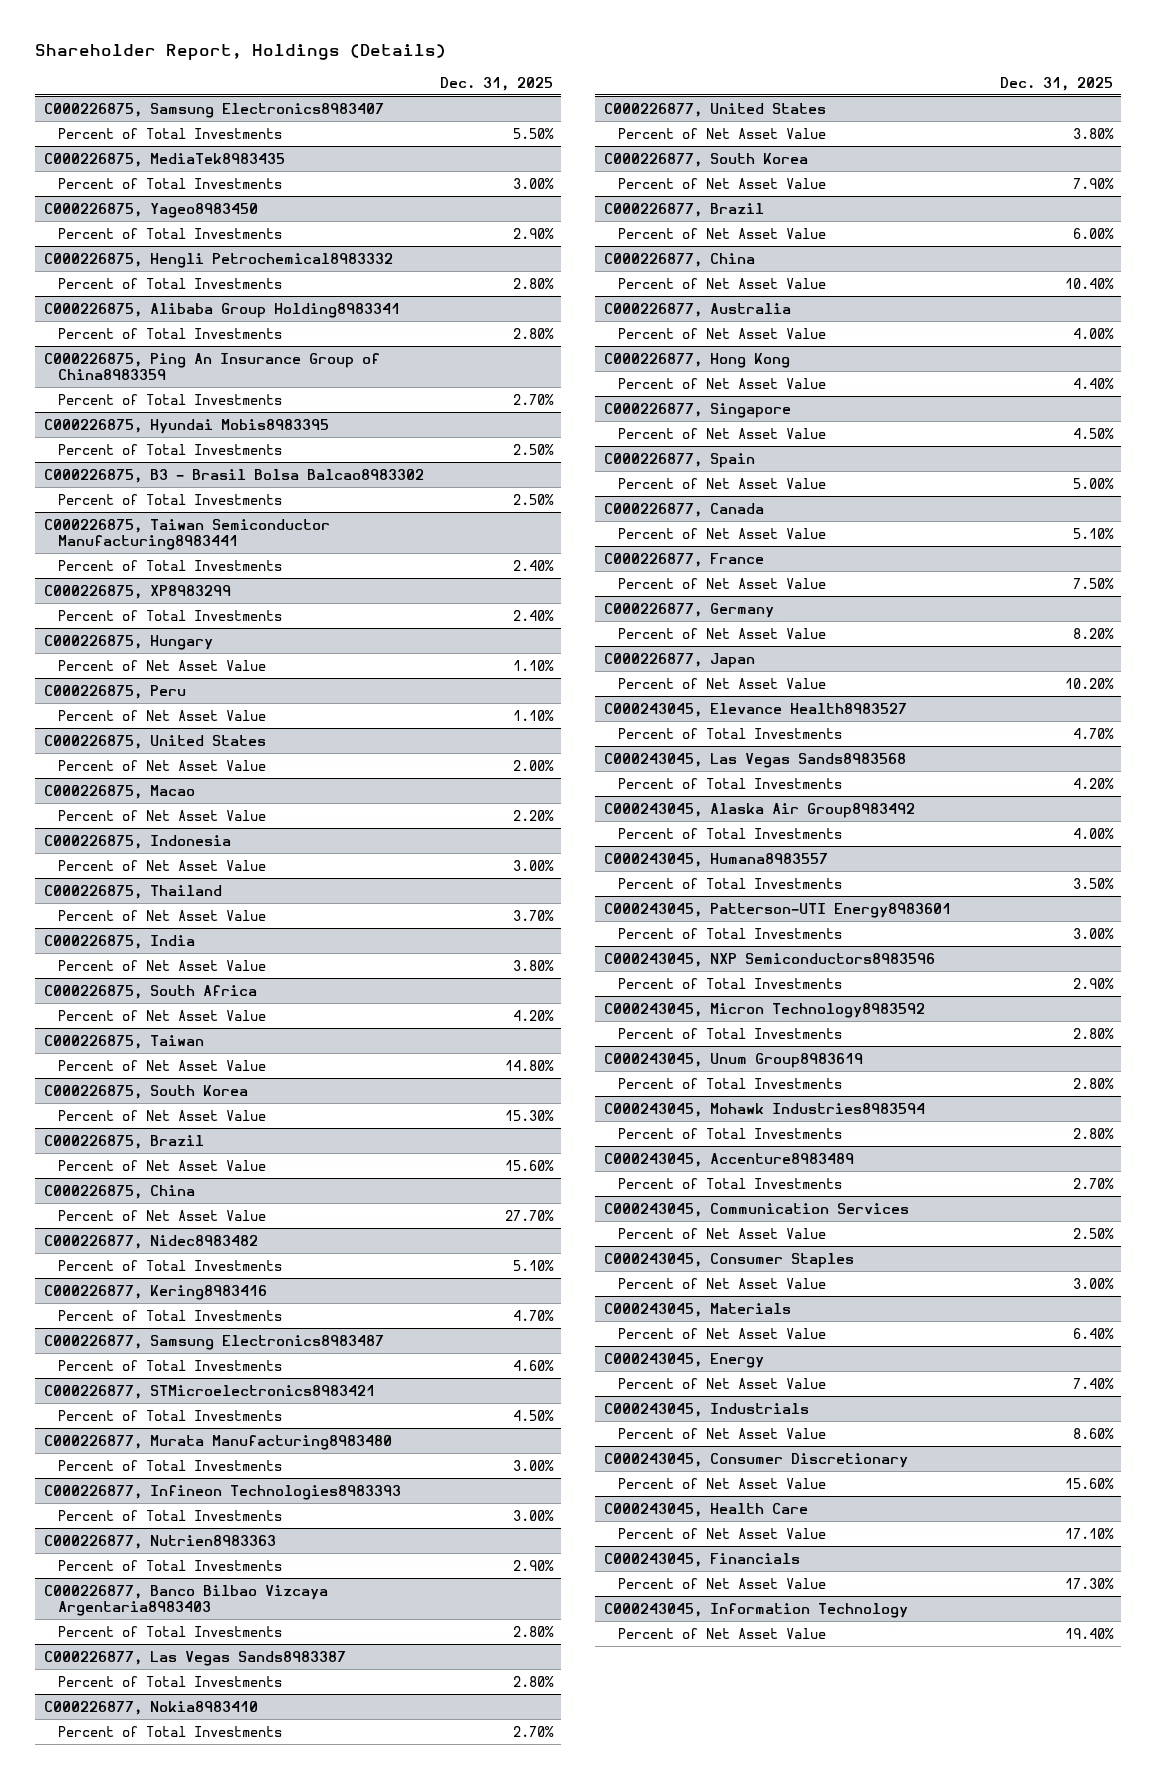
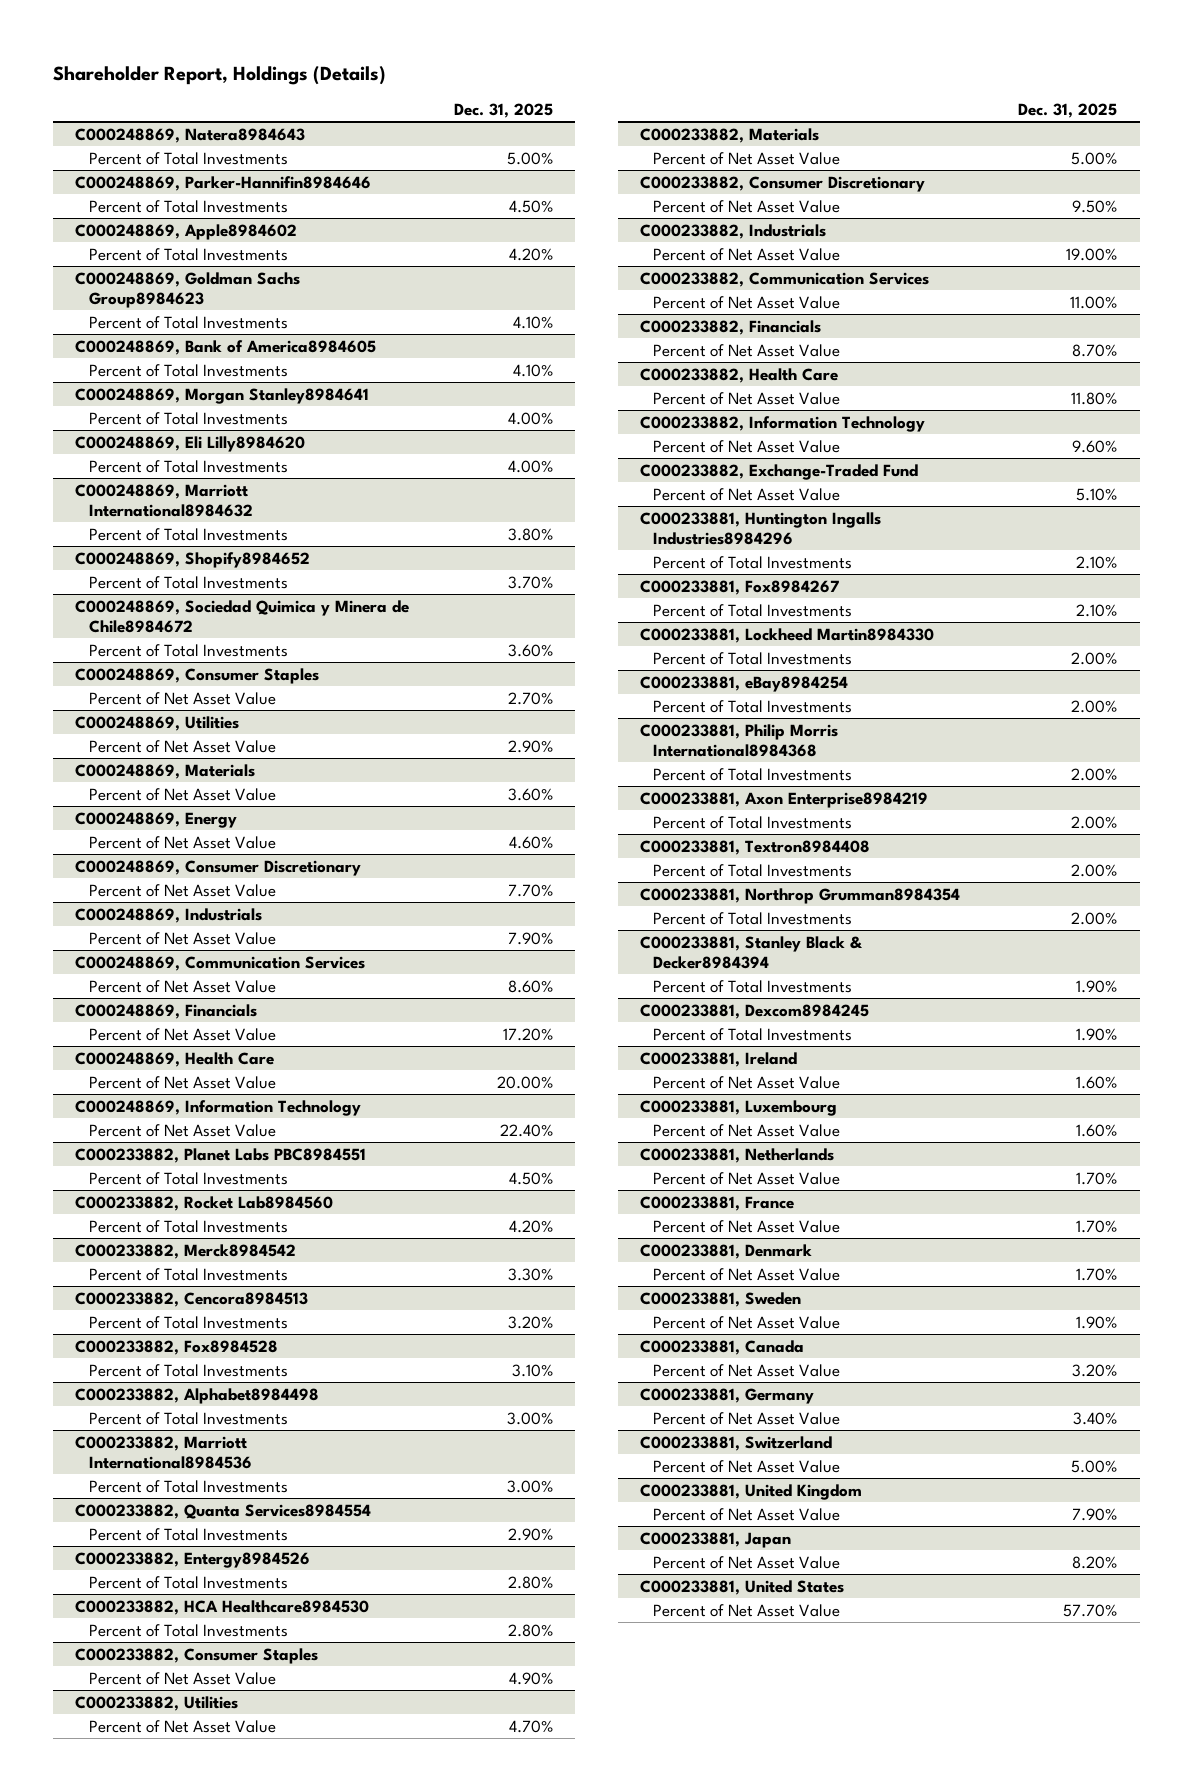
- C000226875, Samsung Electronics8983407
- Percent of Total Investments | 5.50%
- C000226875, MediaTek8983435
- Percent of Total Investments | 3.00%
- C000226875, Yageo8983450
- Percent of Total Investments | 2.90%
- C000226875, Hengli Petrochemical8983332
- Percent of Total Investments | 2.80%
- C000226875, Alibaba Group Holding8983341
- Percent of Total Investments | 2.80%
- C000226875, Ping An Insurance Group of China8983359
- Percent of Total Investments | 2.70%
- C000226875, Hyundai Mobis8983395
- Percent of Total Investments | 2.50%
- C000226875, B3 - Brasil Bolsa Balcao8983302
- Percent of Total Investments | 2.50%
- C000226875, Taiwan Semiconductor Manufacturing8983441
- Percent of Total Investments | 2.40%
- C000226875, XP8983299
- Percent of Total Investments | 2.40%
- C000226875, Hungary
- Percent of Net Asset Value | 1.10%
- C000226875, Peru
- Percent of Net Asset Value | 1.10%
- C000226875, United States
- Percent of Net Asset Value | 2.00%
- C000226875, Macao
- Percent of Net Asset Value | 2.20%
- C000226875, Indonesia
- Percent of Net Asset Value | 3.00%
- C000226875, Thailand
- Percent of Net Asset Value | 3.70%
- C000226875, India
- Percent of Net Asset Value | 3.80%
- C000226875, South Africa
- Percent of Net Asset Value | 4.20%
- C000226875, Taiwan
- Percent of Net Asset Value | 14.80%
- C000226875, South Korea
- Percent of Net Asset Value | 15.30%
- C000226875, Brazil
- Percent of Net Asset Value | 15.60%
- C000226875, China
- Percent of Net Asset Value | 27.70%
- C000226877, Nidec8983482
- Percent of Total Investments | 5.10%
- C000226877, Kering8983416
- Percent of Total Investments | 4.70%
- C000226877, Samsung Electronics8983487
- Percent of Total Investments | 4.60%
- C000226877, STMicroelectronics8983421
+ C000248869, Natera8984643
+ Percent of Total Investments | 5.00%
+ C000248869, Parker-Hannifin8984646
- C000226877, Murata Manufacturing8983480
+ C000248869, Apple8984602
+ Percent of Total Investments | 4.20%
+ C000248869, Goldman Sachs Group8984623
+ Percent of Total Investments | 4.10%
+ C000248869, Bank of America8984605
+ Percent of Total Investments | 4.10%
+ C000248869, Morgan Stanley8984641
+ Percent of Total Investments | 4.00%
+ C000248869, Eli Lilly8984620
+ Percent of Total Investments | 4.00%
+ C000248869, Marriott International8984632
+ Percent of Total Investments | 3.80%
+ C000248869, Shopify8984652
+ Percent of Total Investments | 3.70%
+ C000248869, Sociedad Quimica y Minera de Chile8984672
+ Percent of Total Investments | 3.60%
+ C000248869, Consumer Staples
+ Percent of Net Asset Value | 2.70%
+ C000248869, Utilities
+ Percent of Net Asset Value | 2.90%
+ C000248869, Materials
+ Percent of Net Asset Value | 3.60%
+ C000248869, Energy
+ Percent of Net Asset Value | 4.60%
+ C000248869, Consumer Discretionary
+ Percent of Net Asset Value | 7.70%
+ C000248869, Industrials
+ Percent of Net Asset Value | 7.90%
+ C000248869, Communication Services
+ Percent of Net Asset Value | 8.60%
+ C000248869, Financials
+ Percent of Net Asset Value | 17.20%
+ C000248869, Health Care
+ Percent of Net Asset Value | 20.00%
+ C000248869, Information Technology
+ Percent of Net Asset Value | 22.40%
+ C000233882, Planet Labs PBC8984551
+ Percent of Total Investments | 4.50%
+ C000233882, Rocket Lab8984560
+ Percent of Total Investments | 4.20%
+ C000233882, Merck8984542
+ Percent of Total Investments | 3.30%
+ C000233882, Cencora8984513
+ Percent of Total Investments | 3.20%
+ C000233882, Fox8984528
+ Percent of Total Investments | 3.10%
+ C000233882, Alphabet8984498
- C000226877, Infineon Technologies8983393
+ C000233882, Marriott International8984536
- C000226877, Nutrien8983363
+ C000233882, Quanta Services8984554
- C000226877, Banco Bilbao Vizcaya Argentaria8983403
+ C000233882, Entergy8984526
- C000226877, Las Vegas Sands8983387
+ C000233882, HCA Healthcare8984530
- C000226877, Nokia8983410
- Percent of Total Investments | 2.70%
- C000226877, United States
- Percent of Net Asset Value | 3.80%
- C000226877, South Korea
- Percent of Net Asset Value | 7.90%
- C000226877, Brazil
- Percent of Net Asset Value | 6.00%
- C000226877, China
- Percent of Net Asset Value | 10.40%
- C000226877, Australia
- Percent of Net Asset Value | 4.00%
- C000226877, Hong Kong
- Percent of Net Asset Value | 4.40%
- C000226877, Singapore
- Percent of Net Asset Value | 4.50%
- C000226877, Spain
+ C000233882, Consumer Staples
+ Percent of Net Asset Value | 4.90%
+ C000233882, Utilities
+ Percent of Net Asset Value | 4.70%
+ C000233882, Materials
- C000226877, Canada
+ C000233882, Consumer Discretionary
+ Percent of Net Asset Value | 9.50%
+ C000233882, Industrials
+ Percent of Net Asset Value | 19.00%
+ C000233882, Communication Services
+ Percent of Net Asset Value | 11.00%
+ C000233882, Financials
+ Percent of Net Asset Value | 8.70%
+ C000233882, Health Care
+ Percent of Net Asset Value | 11.80%
+ C000233882, Information Technology
+ Percent of Net Asset Value | 9.60%
+ C000233882, Exchange-Traded Fund
- C000226877, France
- Percent of Net Asset Value | 7.50%
- C000226877, Germany
+ C000233881, Huntington Ingalls Industries8984296
+ Percent of Total Investments | 2.10%
+ C000233881, Fox8984267
+ Percent of Total Investments | 2.10%
+ C000233881, Lockheed Martin8984330
+ Percent of Total Investments | 2.00%
+ C000233881, eBay8984254
+ Percent of Total Investments | 2.00%
+ C000233881, Philip Morris International8984368
+ Percent of Total Investments | 2.00%
+ C000233881, Axon Enterprise8984219
+ Percent of Total Investments | 2.00%
+ C000233881, Textron8984408
+ Percent of Total Investments | 2.00%
+ C000233881, Northrop Grumman8984354
+ Percent of Total Investments | 2.00%
+ C000233881, Stanley Black & Decker8984394
+ Percent of Total Investments | 1.90%
+ C000233881, Dexcom8984245
+ Percent of Total Investments | 1.90%
+ C000233881, Ireland
+ Percent of Net Asset Value | 1.60%
+ C000233881, Luxembourg
+ Percent of Net Asset Value | 1.60%
+ C000233881, Netherlands
+ Percent of Net Asset Value | 1.70%
+ C000233881, France
+ Percent of Net Asset Value | 1.70%
+ C000233881, Denmark
+ Percent of Net Asset Value | 1.70%
+ C000233881, Sweden
+ Percent of Net Asset Value | 1.90%
+ C000233881, Canada
+ Percent of Net Asset Value | 3.20%
+ C000233881, Germany
+ Percent of Net Asset Value | 3.40%
+ C000233881, Switzerland
+ Percent of Net Asset Value | 5.00%
+ C000233881, United Kingdom
+ Percent of Net Asset Value | 7.90%
+ C000233881, Japan
- C000226877, Japan
- Percent of Net Asset Value | 10.20%
- C000243045, Elevance Health8983527
- Percent of Total Investments | 4.70%
- C000243045, Las Vegas Sands8983568
- Percent of Total Investments | 4.20%
- C000243045, Alaska Air Group8983492
- Percent of Total Investments | 4.00%
- C000243045, Humana8983557
- Percent of Total Investments | 3.50%
- C000243045, Patterson-UTI Energy8983601
- Percent of Total Investments | 3.00%
- C000243045, NXP Semiconductors8983596
- Percent of Total Investments | 2.90%
- C000243045, Micron Technology8983592
- Percent of Total Investments | 2.80%
- C000243045, Unum Group8983619
- Percent of Total Investments | 2.80%
- C000243045, Mohawk Industries8983594
- Percent of Total Investments | 2.80%
- C000243045, Accenture8983489
- Percent of Total Investments | 2.70%
- C000243045, Communication Services
- Percent of Net Asset Value | 2.50%
- C000243045, Consumer Staples
- Percent of Net Asset Value | 3.00%
- C000243045, Materials
- Percent of Net Asset Value | 6.40%
- C000243045, Energy
- Percent of Net Asset Value | 7.40%
- C000243045, Industrials
- Percent of Net Asset Value | 8.60%
- C000243045, Consumer Discretionary
- Percent of Net Asset Value | 15.60%
- C000243045, Health Care
- Percent of Net Asset Value | 17.10%
- C000243045, Financials
- Percent of Net Asset Value | 17.30%
- C000243045, Information Technology
- Percent of Net Asset Value | 19.40%
+ C000233881, United States
+ Percent of Net Asset Value | 57.70%

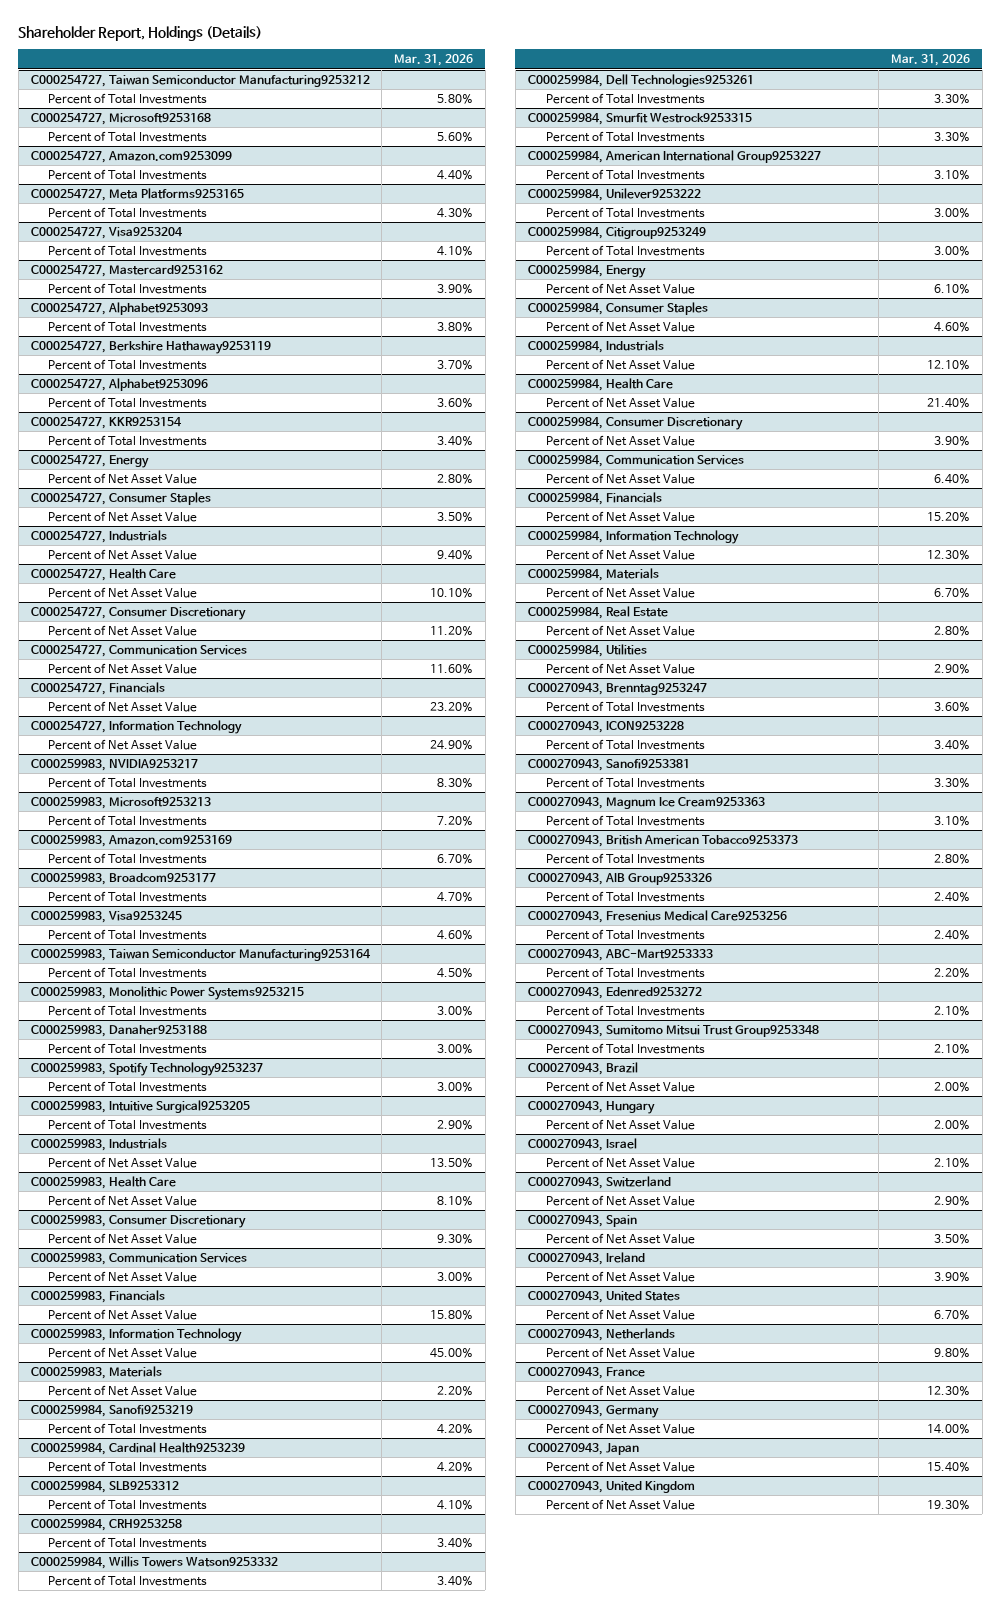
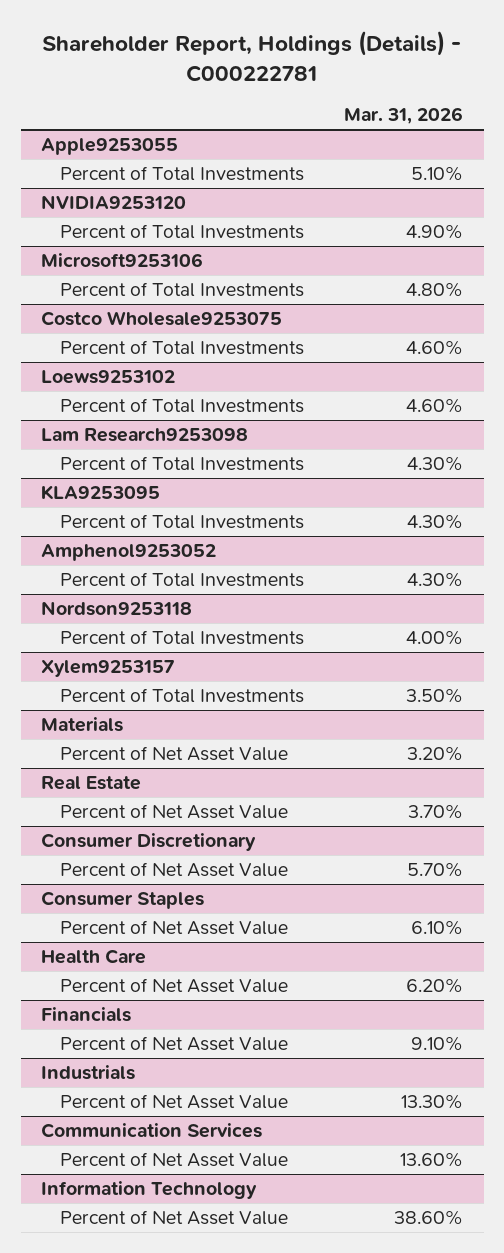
- Shareholder Report, Holdings (Details)
+ Shareholder Report, Holdings (Details) - C000222781
- C000254727, Taiwan Semiconductor Manufacturing9253212
- Percent of Total Investments | 5.80%
- C000254727, Microsoft9253168
- Percent of Total Investments | 5.60%
- C000254727, Amazon.com9253099
- Percent of Total Investments | 4.40%
- C000254727, Meta Platforms9253165
- Percent of Total Investments | 4.30%
- C000254727, Visa9253204
- Percent of Total Investments | 4.10%
- C000254727, Mastercard9253162
- Percent of Total Investments | 3.90%
- C000254727, Alphabet9253093
- Percent of Total Investments | 3.80%
- C000254727, Berkshire Hathaway9253119
- Percent of Total Investments | 3.70%
- C000254727, Alphabet9253096
- Percent of Total Investments | 3.60%
- C000254727, KKR9253154
- Percent of Total Investments | 3.40%
- C000254727, Energy
- Percent of Net Asset Value | 2.80%
- C000254727, Consumer Staples
- Percent of Net Asset Value | 3.50%
- C000254727, Industrials
- Percent of Net Asset Value | 9.40%
- C000254727, Health Care
- Percent of Net Asset Value | 10.10%
- C000254727, Consumer Discretionary
- Percent of Net Asset Value | 11.20%
- C000254727, Communication Services
- Percent of Net Asset Value | 11.60%
- C000254727, Financials
- Percent of Net Asset Value | 23.20%
- C000254727, Information Technology
- Percent of Net Asset Value | 24.90%
- C000259983, NVIDIA9253217
- Percent of Total Investments | 8.30%
- C000259983, Microsoft9253213
- Percent of Total Investments | 7.20%
- C000259983, Amazon.com9253169
- Percent of Total Investments | 6.70%
- C000259983, Broadcom9253177
- Percent of Total Investments | 4.70%
- C000259983, Visa9253245
+ Apple9253055
+ Percent of Total Investments | 5.10%
+ NVIDIA9253120
+ Percent of Total Investments | 4.90%
+ Microsoft9253106
+ Percent of Total Investments | 4.80%
+ Costco Wholesale9253075
- C000259983, Taiwan Semiconductor Manufacturing9253164
- Percent of Total Investments | 4.50%
- C000259983, Monolithic Power Systems9253215
- Percent of Total Investments | 3.00%
- C000259983, Danaher9253188
- Percent of Total Investments | 3.00%
- C000259983, Spotify Technology9253237
- Percent of Total Investments | 3.00%
- C000259983, Intuitive Surgical9253205
- Percent of Total Investments | 2.90%
- C000259983, Industrials
- Percent of Net Asset Value | 13.50%
- C000259983, Health Care
- Percent of Net Asset Value | 8.10%
- C000259983, Consumer Discretionary
- Percent of Net Asset Value | 9.30%
- C000259983, Communication Services
- Percent of Net Asset Value | 3.00%
- C000259983, Financials
- Percent of Net Asset Value | 15.80%
- C000259983, Information Technology
- Percent of Net Asset Value | 45.00%
- C000259983, Materials
- Percent of Net Asset Value | 2.20%
- C000259984, Sanofi9253219
- Percent of Total Investments | 4.20%
- C000259984, Cardinal Health9253239
- Percent of Total Investments | 4.20%
- C000259984, SLB9253312
- Percent of Total Investments | 4.10%
- C000259984, CRH9253258
- Percent of Total Investments | 3.40%
- C000259984, Willis Towers Watson9253332
- Percent of Total Investments | 3.40%
- C000259984, Dell Technologies9253261
- Percent of Total Investments | 3.30%
- C000259984, Smurfit Westrock9253315
- Percent of Total Investments | 3.30%
- C000259984, American International Group9253227
- Percent of Total Investments | 3.10%
- C000259984, Unilever9253222
- Percent of Total Investments | 3.00%
- C000259984, Citigroup9253249
- Percent of Total Investments | 3.00%
- C000259984, Energy
+ Loews9253102
+ Percent of Total Investments | 4.60%
+ Lam Research9253098
+ Percent of Total Investments | 4.30%
+ KLA9253095
+ Percent of Total Investments | 4.30%
+ Amphenol9253052
+ Percent of Total Investments | 4.30%
+ Nordson9253118
+ Percent of Total Investments | 4.00%
+ Xylem9253157
+ Percent of Total Investments | 3.50%
+ Materials
+ Percent of Net Asset Value | 3.20%
+ Real Estate
+ Percent of Net Asset Value | 3.70%
+ Consumer Discretionary
+ Percent of Net Asset Value | 5.70%
+ Consumer Staples
- C000259984, Consumer Staples
- Percent of Net Asset Value | 4.60%
- C000259984, Industrials
- Percent of Net Asset Value | 12.10%
- C000259984, Health Care
- Percent of Net Asset Value | 21.40%
- C000259984, Consumer Discretionary
- Percent of Net Asset Value | 3.90%
- C000259984, Communication Services
- Percent of Net Asset Value | 6.40%
- C000259984, Financials
- Percent of Net Asset Value | 15.20%
- C000259984, Information Technology
- Percent of Net Asset Value | 12.30%
- C000259984, Materials
- Percent of Net Asset Value | 6.70%
- C000259984, Real Estate
- Percent of Net Asset Value | 2.80%
- C000259984, Utilities
- Percent of Net Asset Value | 2.90%
- C000270943, Brenntag9253247
- Percent of Total Investments | 3.60%
- C000270943, ICON9253228
- Percent of Total Investments | 3.40%
- C000270943, Sanofi9253381
- Percent of Total Investments | 3.30%
- C000270943, Magnum Ice Cream9253363
- Percent of Total Investments | 3.10%
- C000270943, British American Tobacco9253373
- Percent of Total Investments | 2.80%
- C000270943, AIB Group9253326
- Percent of Total Investments | 2.40%
- C000270943, Fresenius Medical Care9253256
- Percent of Total Investments | 2.40%
- C000270943, ABC-Mart9253333
- Percent of Total Investments | 2.20%
- C000270943, Edenred9253272
- Percent of Total Investments | 2.10%
- C000270943, Sumitomo Mitsui Trust Group9253348
- Percent of Total Investments | 2.10%
- C000270943, Brazil
- Percent of Net Asset Value | 2.00%
- C000270943, Hungary
- Percent of Net Asset Value | 2.00%
- C000270943, Israel
- Percent of Net Asset Value | 2.10%
- C000270943, Switzerland
- Percent of Net Asset Value | 2.90%
- C000270943, Spain
- Percent of Net Asset Value | 3.50%
- C000270943, Ireland
- Percent of Net Asset Value | 3.90%
- C000270943, United States
- Percent of Net Asset Value | 6.70%
- C000270943, Netherlands
- Percent of Net Asset Value | 9.80%
- C000270943, France
- Percent of Net Asset Value | 12.30%
- C000270943, Germany
- Percent of Net Asset Value | 14.00%
- C000270943, Japan
- Percent of Net Asset Value | 15.40%
- C000270943, United Kingdom
- Percent of Net Asset Value | 19.30%
+ Health Care
+ Percent of Net Asset Value | 6.20%
+ Financials
+ Percent of Net Asset Value | 9.10%
+ Industrials
+ Percent of Net Asset Value | 13.30%
+ Communication Services
+ Percent of Net Asset Value | 13.60%
+ Information Technology
+ Percent of Net Asset Value | 38.60%

